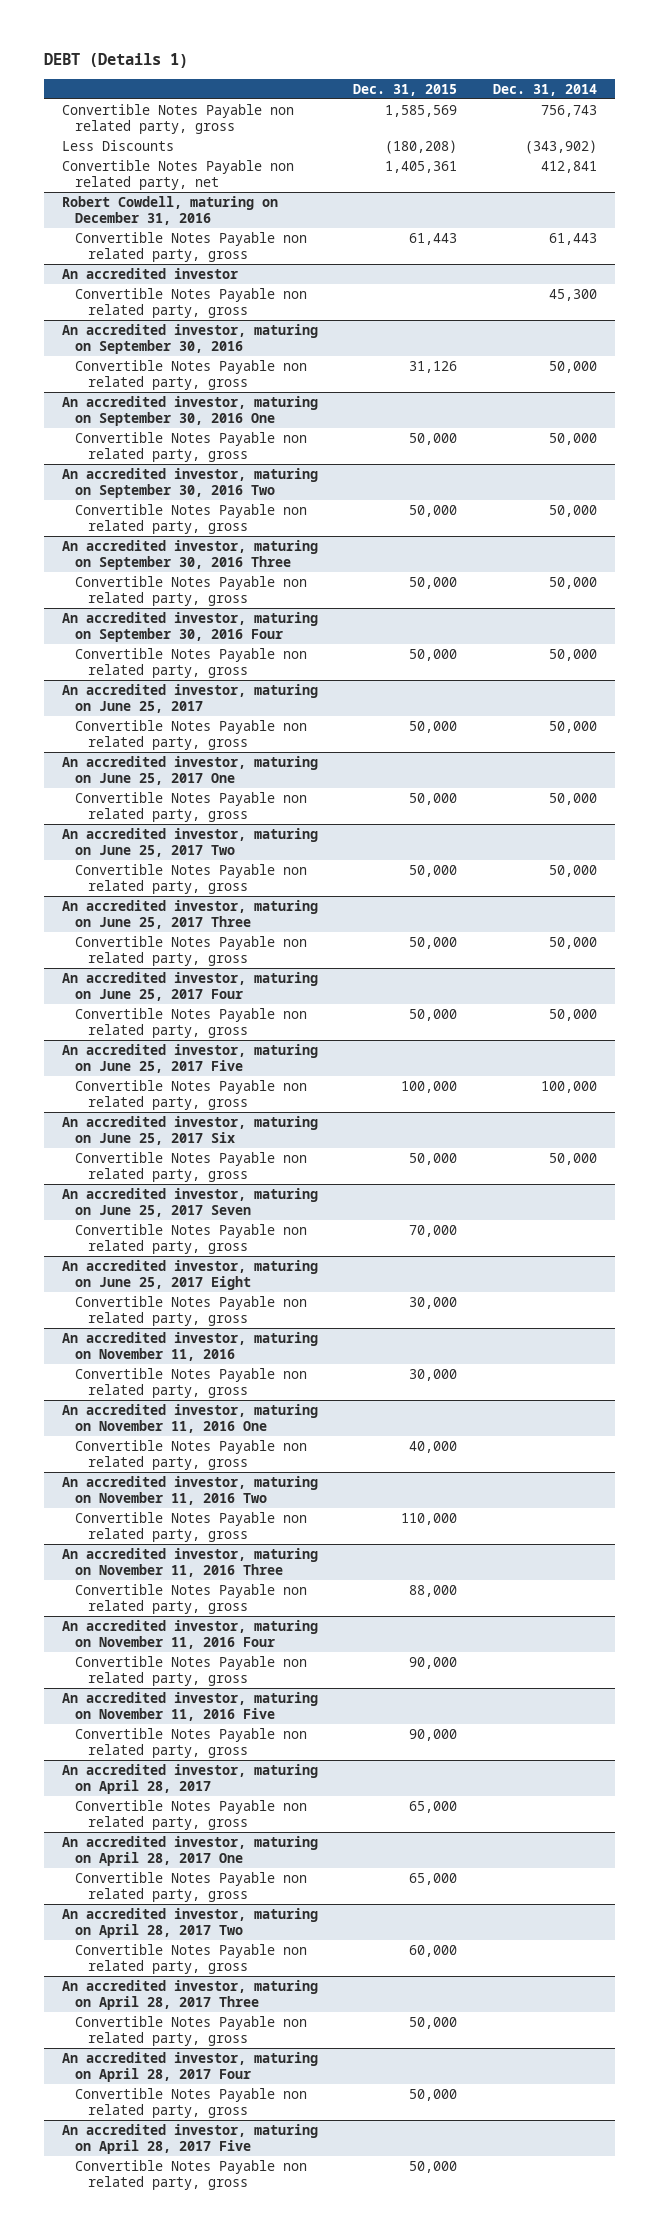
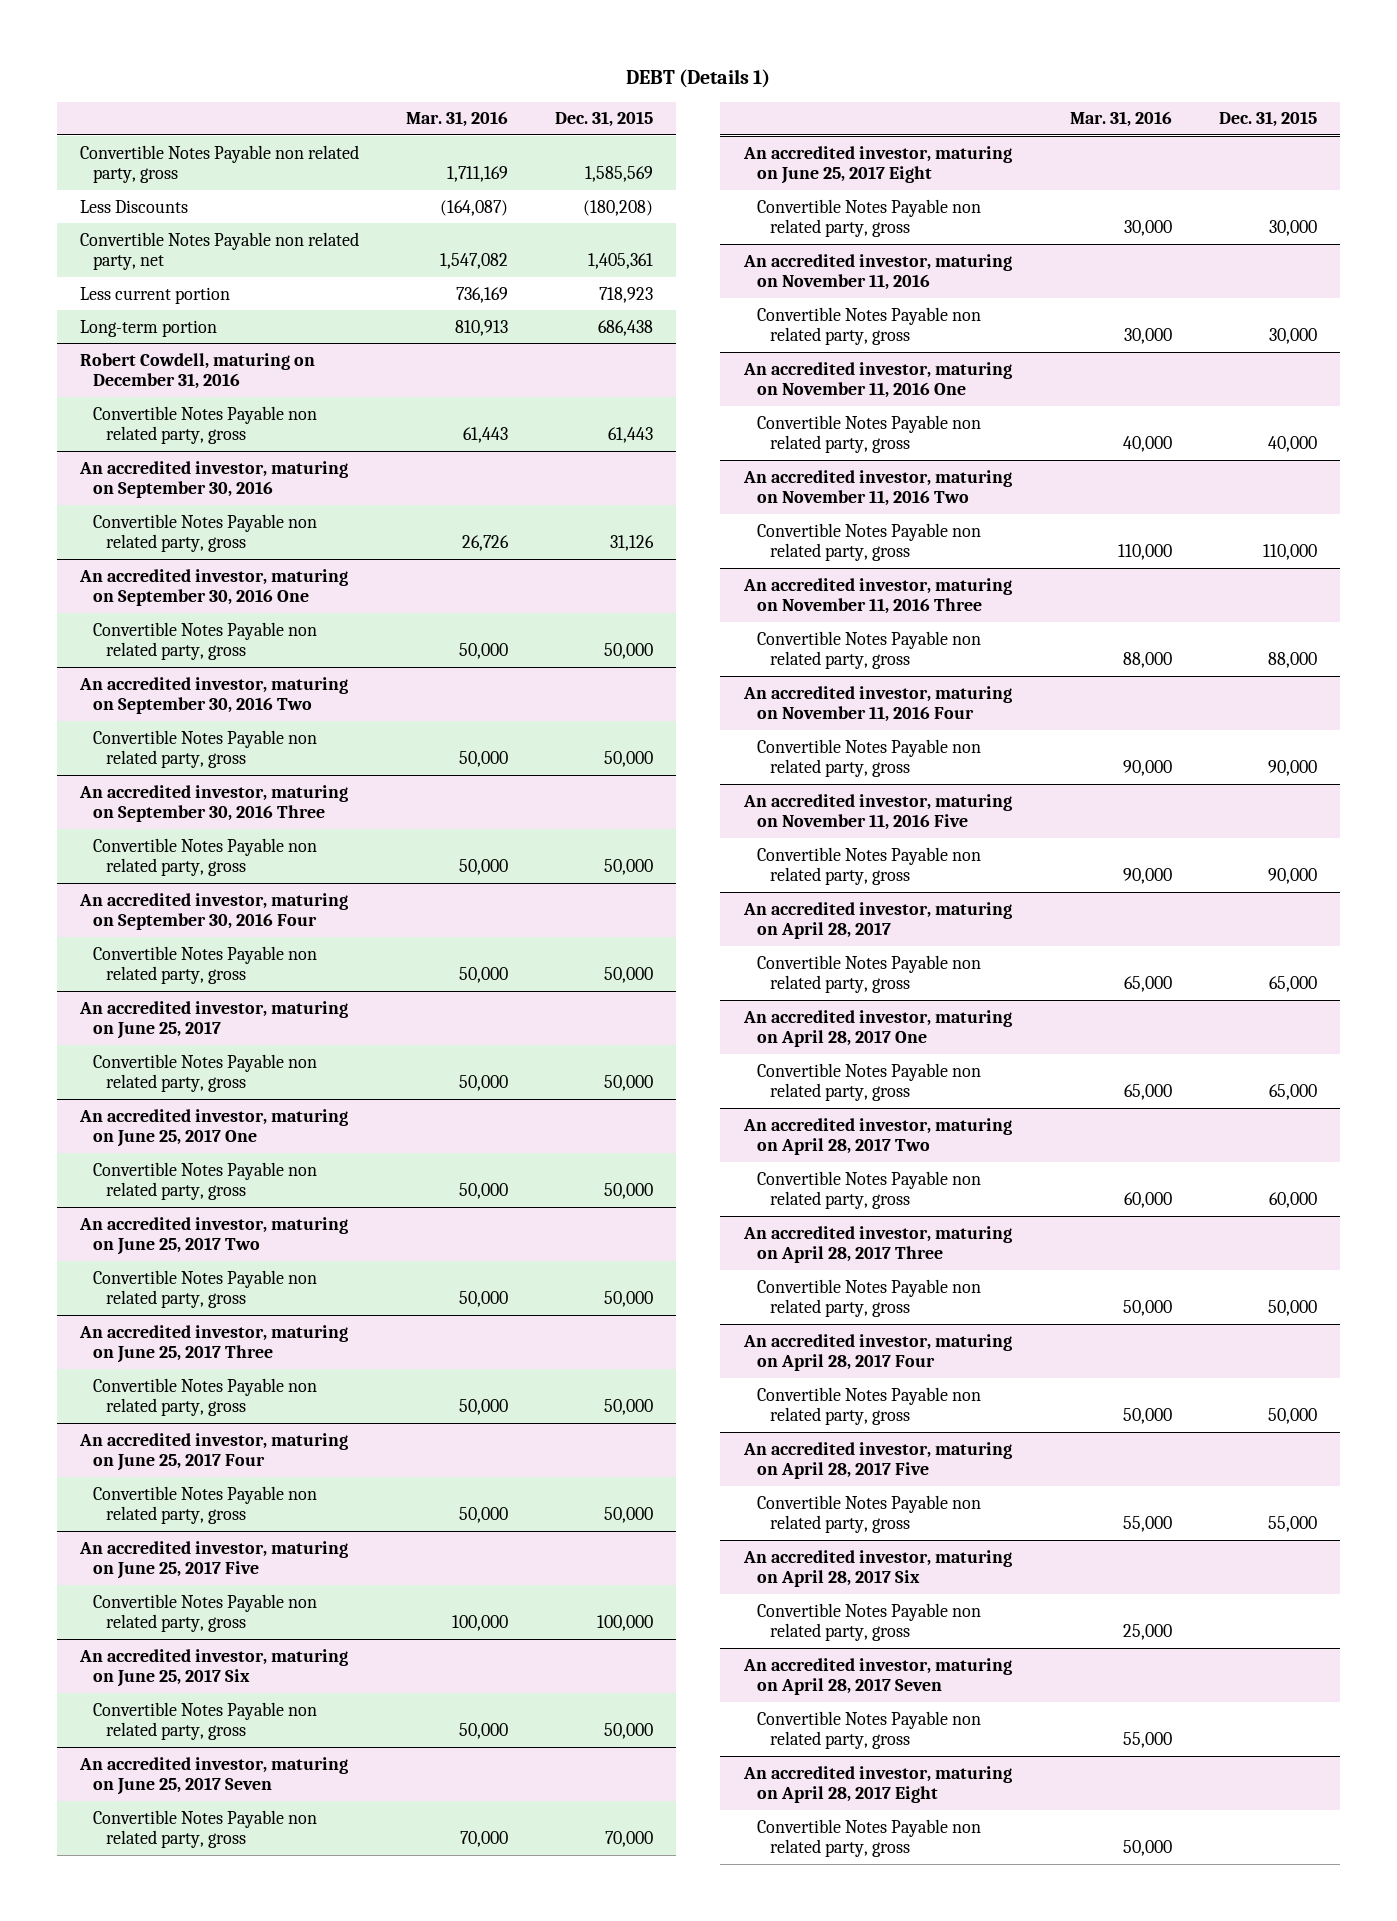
- | Dec. 31, 2015 | Dec. 31, 2014
+ | Mar. 31, 2016 | Dec. 31, 2015
+ Less current portion | 736,169 | 718,923
+ Long-term portion | 810,913 | 686,438
- An accredited investor
- Convertible Notes Payable non related party, gross | | 45,300
@ An accredited investor, maturing on April 28, 2017 Five
- Convertible Notes Payable non related party, gross | 50,000 |
+ Convertible Notes Payable non related party, gross | 55,000 | 55,000
+ An accredited investor, maturing on April 28, 2017 Six
+ Convertible Notes Payable non related party, gross | 25,000 |
+ An accredited investor, maturing on April 28, 2017 Seven
+ Convertible Notes Payable non related party, gross | 55,000 |
+ An accredited investor, maturing on April 28, 2017 Eight
+ Convertible Notes Payable non related party, gross | 50,000 |

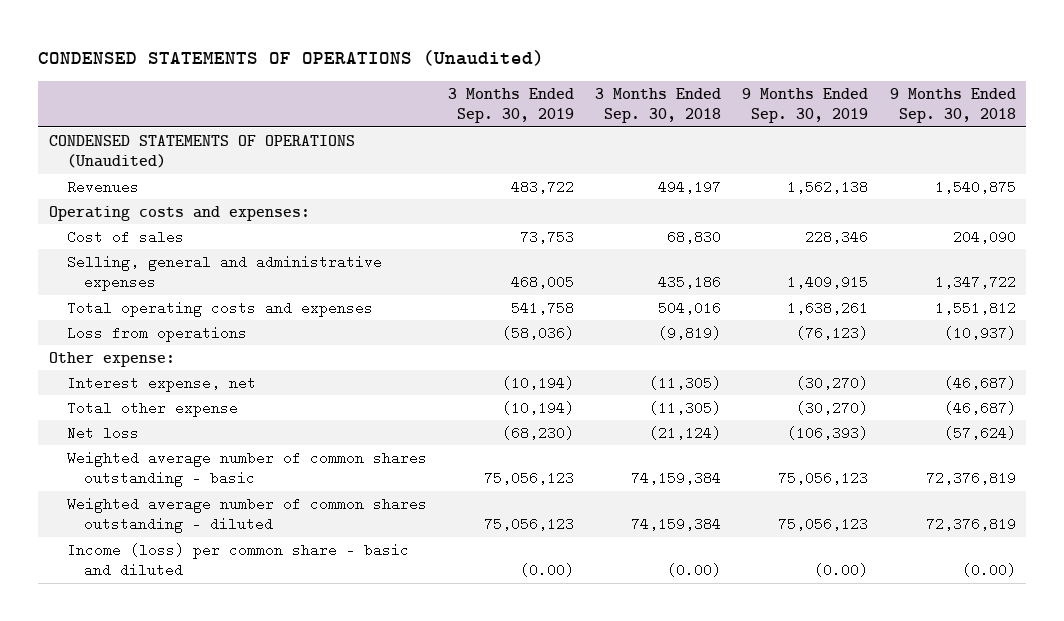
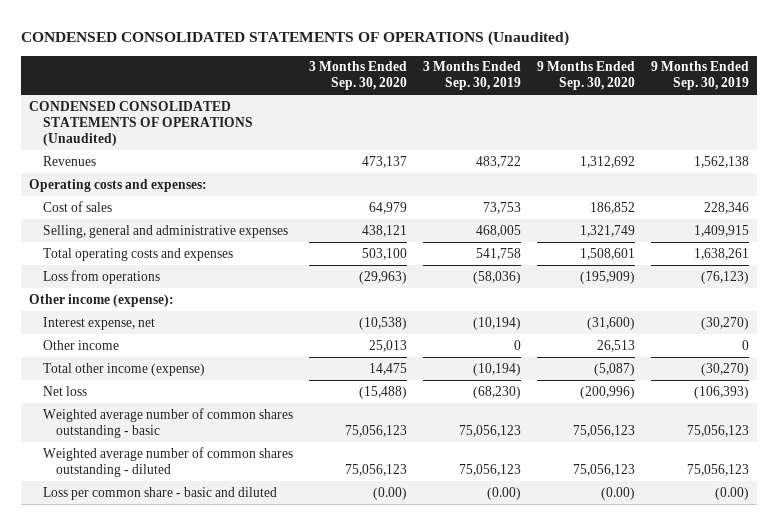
- CONDENSED STATEMENTS OF OPERATIONS (Unaudited)
+ CONDENSED CONSOLIDATED STATEMENTS OF OPERATIONS (Unaudited)
- | 3 Months Ended Sep. 30, 2019 | 3 Months Ended Sep. 30, 2018 | 9 Months Ended Sep. 30, 2019 | 9 Months Ended Sep. 30, 2018
+ | 3 Months Ended Sep. 30, 2020 | 3 Months Ended Sep. 30, 2019 | 9 Months Ended Sep. 30, 2020 | 9 Months Ended Sep. 30, 2019
- CONDENSED STATEMENTS OF OPERATIONS (Unaudited)
+ CONDENSED CONSOLIDATED STATEMENTS OF OPERATIONS (Unaudited)
- Other expense:
+ Other income (expense):
- Total other expense | (10,194) | (11,305) | (30,270) | (46,687)
+ Other income | 25,013 | 0 | 26,513 | 0
+ Total other income (expense) | 14,475 | (10,194) | (5,087) | (30,270)
- Income (loss) per common share - basic and diluted | (0.00) | (0.00) | (0.00) | (0.00)
+ Loss per common share - basic and diluted | (0.00) | (0.00) | (0.00) | (0.00)

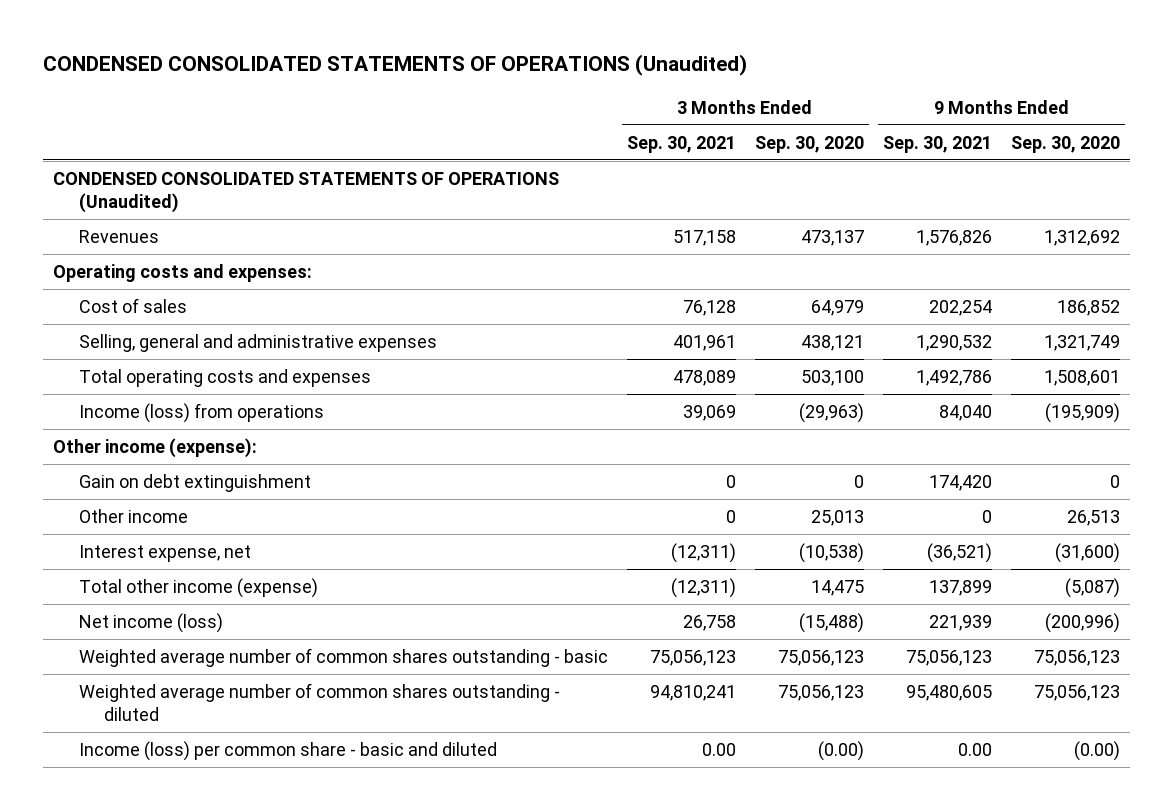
- | 3 Months Ended Sep. 30, 2020 | 3 Months Ended Sep. 30, 2019 | 9 Months Ended Sep. 30, 2020 | 9 Months Ended Sep. 30, 2019
+ | 3 Months Ended Sep. 30, 2021 | 3 Months Ended Sep. 30, 2020 | 9 Months Ended Sep. 30, 2021 | 9 Months Ended Sep. 30, 2020
- Loss from operations | (29,963) | (58,036) | (195,909) | (76,123)
+ Income (loss) from operations | 39,069 | (29,963) | 84,040 | (195,909)
+ Gain on debt extinguishment | 0 | 0 | 174,420 | 0
moved down: Interest expense, net | (12,311) | (10,538) | (36,521) | (31,600)
- Net loss | (15,488) | (68,230) | (200,996) | (106,393)
+ Net income (loss) | 26,758 | (15,488) | 221,939 | (200,996)
- Loss per common share - basic and diluted | (0.00) | (0.00) | (0.00) | (0.00)
+ Income (loss) per common share - basic and diluted | 0.00 | (0.00) | 0.00 | (0.00)

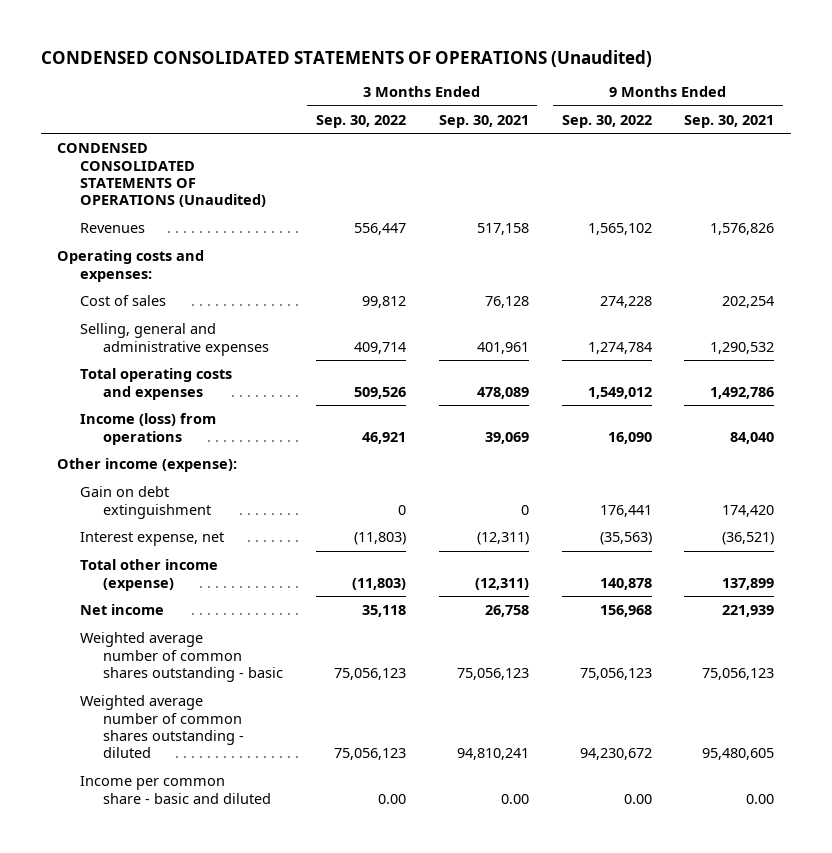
- | 3 Months Ended Sep. 30, 2021 | 3 Months Ended Sep. 30, 2020 | 9 Months Ended Sep. 30, 2021 | 9 Months Ended Sep. 30, 2020
+ | 3 Months Ended Sep. 30, 2022 | 3 Months Ended Sep. 30, 2021 | 9 Months Ended Sep. 30, 2022 | 9 Months Ended Sep. 30, 2021
- Other income | 0 | 25,013 | 0 | 26,513
- Net income (loss) | 26,758 | (15,488) | 221,939 | (200,996)
+ Net income | 35,118 | 26,758 | 156,968 | 221,939
- Income (loss) per common share - basic and diluted | 0.00 | (0.00) | 0.00 | (0.00)
+ Income per common share - basic and diluted | 0.00 | 0.00 | 0.00 | 0.00

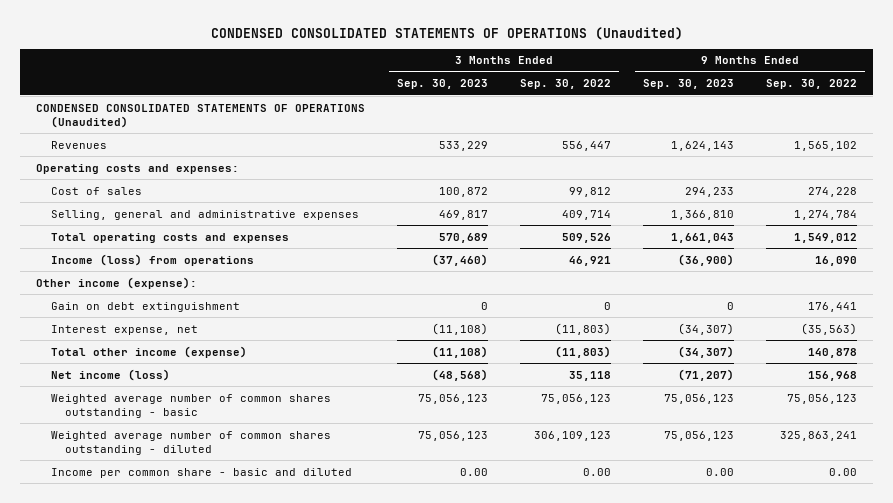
- | 3 Months Ended Sep. 30, 2022 | 3 Months Ended Sep. 30, 2021 | 9 Months Ended Sep. 30, 2022 | 9 Months Ended Sep. 30, 2021
+ | 3 Months Ended Sep. 30, 2023 | 3 Months Ended Sep. 30, 2022 | 9 Months Ended Sep. 30, 2023 | 9 Months Ended Sep. 30, 2022
- Net income | 35,118 | 26,758 | 156,968 | 221,939
+ Net income (loss) | (48,568) | 35,118 | (71,207) | 156,968
- Weighted average number of common shares outstanding - diluted | 75,056,123 | 94,810,241 | 94,230,672 | 95,480,605
+ Weighted average number of common shares outstanding - diluted | 75,056,123 | 306,109,123 | 75,056,123 | 325,863,241

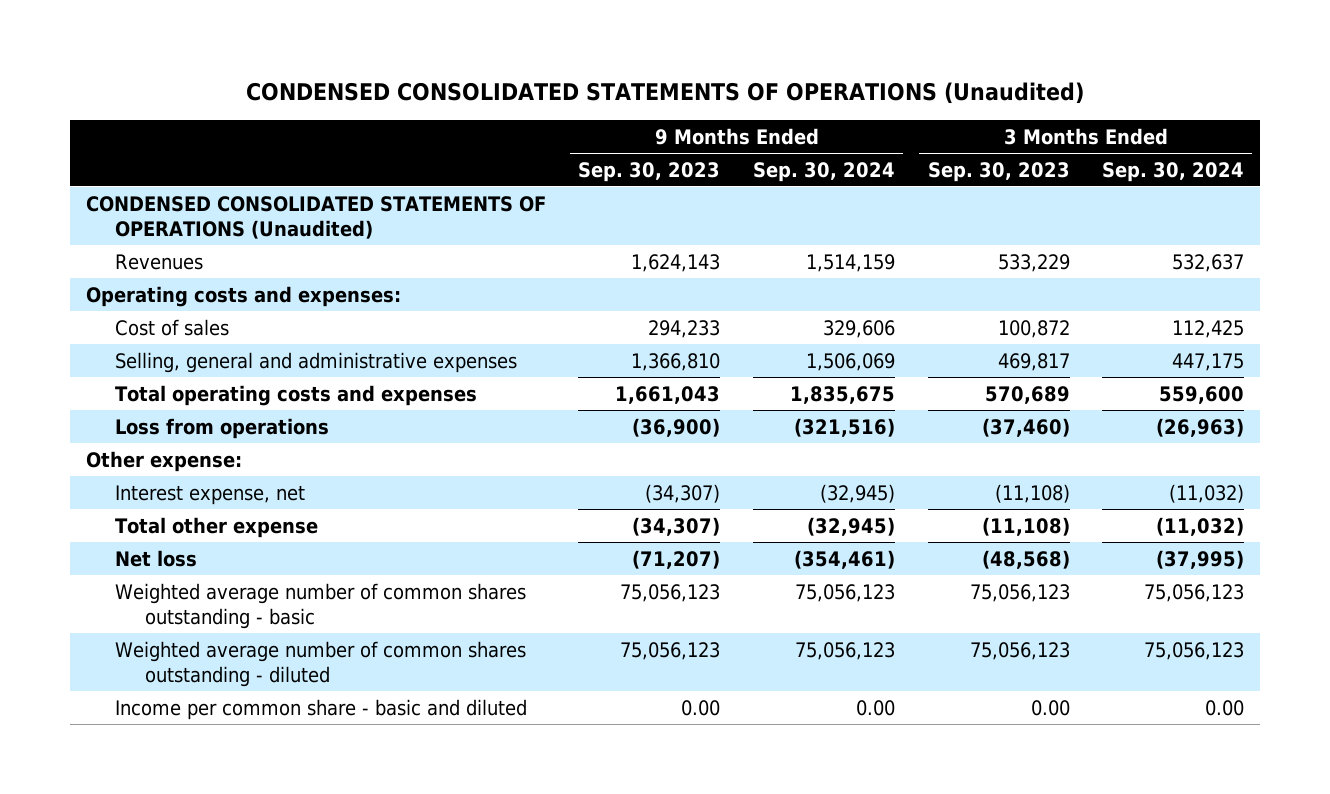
- | 3 Months Ended Sep. 30, 2023 | 3 Months Ended Sep. 30, 2022 | 9 Months Ended Sep. 30, 2023 | 9 Months Ended Sep. 30, 2022
+ | 9 Months Ended Sep. 30, 2023 | 9 Months Ended Sep. 30, 2024 | 3 Months Ended Sep. 30, 2023 | 3 Months Ended Sep. 30, 2024
- Income (loss) from operations | (37,460) | 46,921 | (36,900) | 16,090
- Other income (expense):
- Gain on debt extinguishment | 0 | 0 | 0 | 176,441
+ Loss from operations | (36,900) | (321,516) | (37,460) | (26,963)
+ Other expense:
- Total other income (expense) | (11,108) | (11,803) | (34,307) | 140,878
- Net income (loss) | (48,568) | 35,118 | (71,207) | 156,968
+ Total other expense | (34,307) | (32,945) | (11,108) | (11,032)
+ Net loss | (71,207) | (354,461) | (48,568) | (37,995)

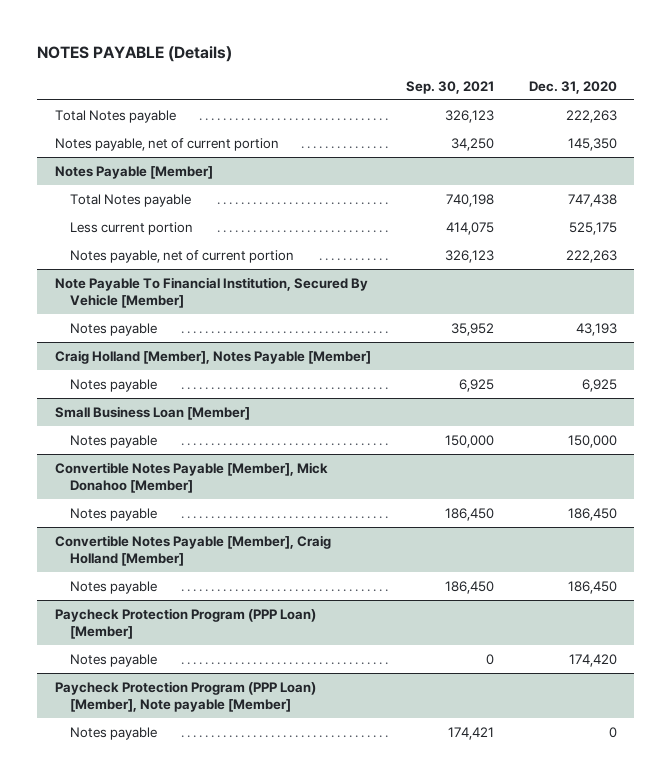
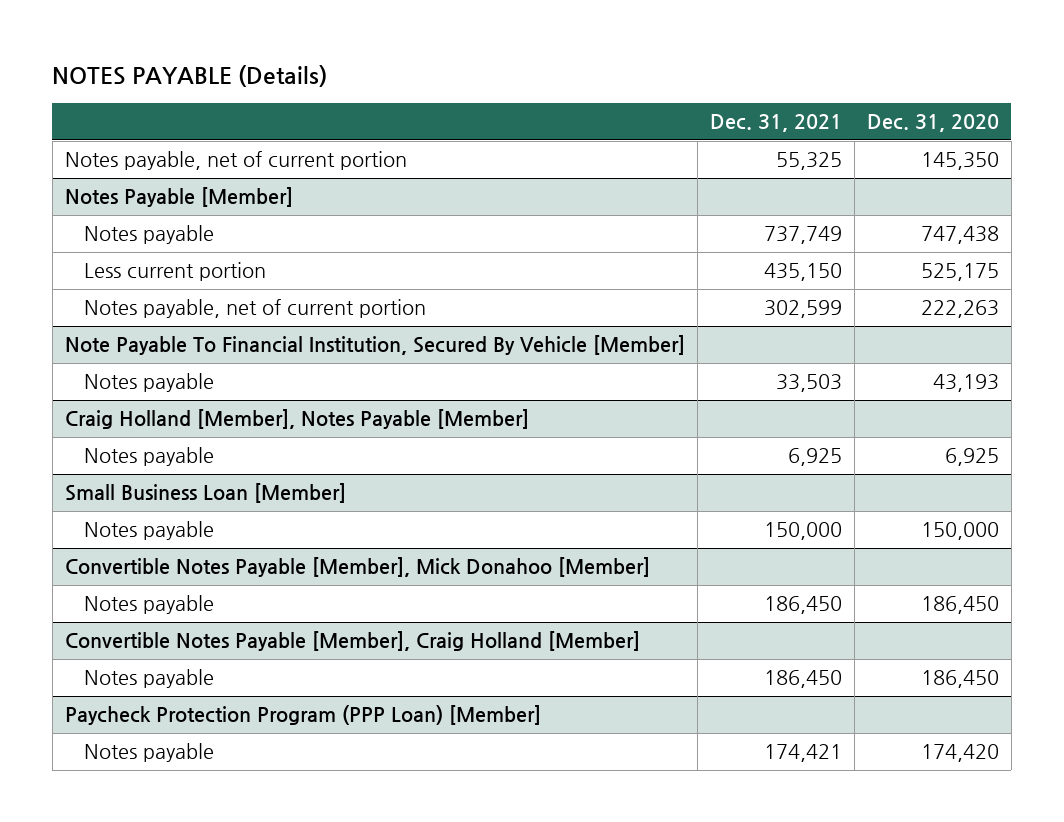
- | Sep. 30, 2021 | Dec. 31, 2020
+ | Dec. 31, 2021 | Dec. 31, 2020
- Total Notes payable | 326,123 | 222,263
@ Notes Payable [Member]
- Total Notes payable | 740,198 | 747,438
+ Notes payable | 737,749 | 747,438
- Paycheck Protection Program (PPP Loan) [Member], Note payable [Member]
- Notes payable | 174,421 | 0

